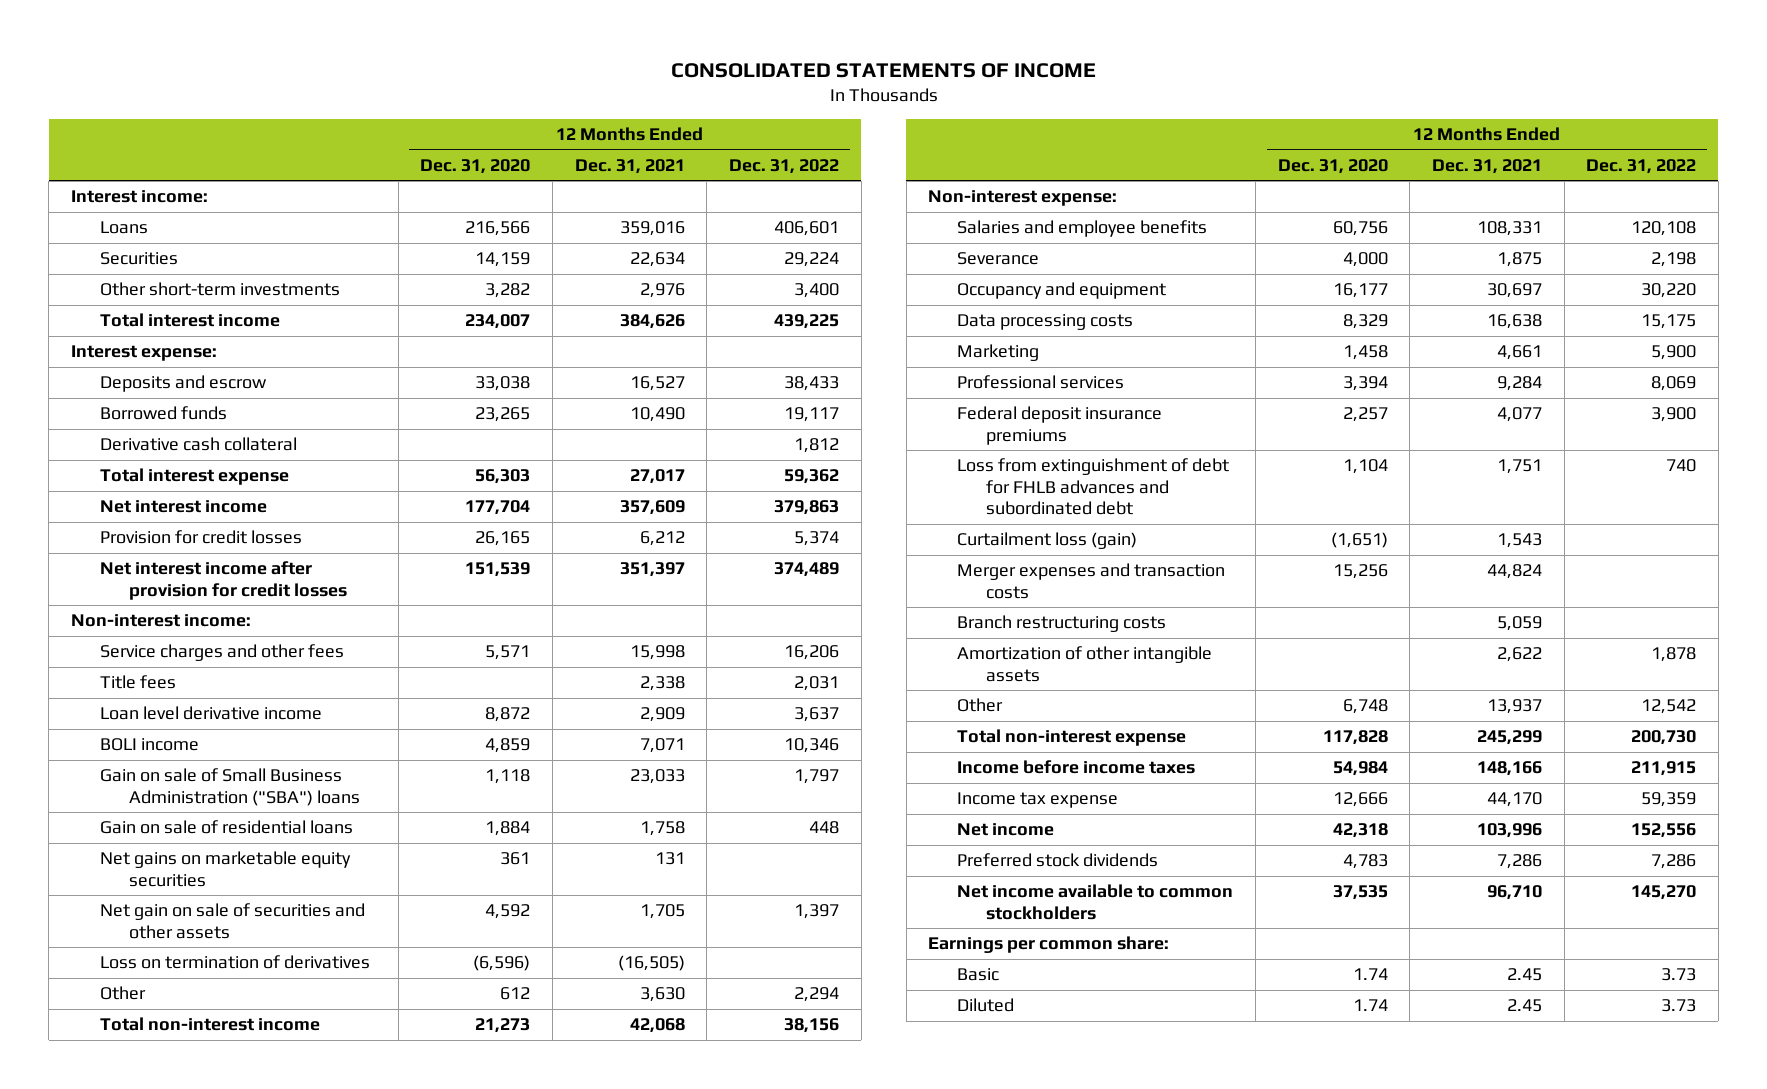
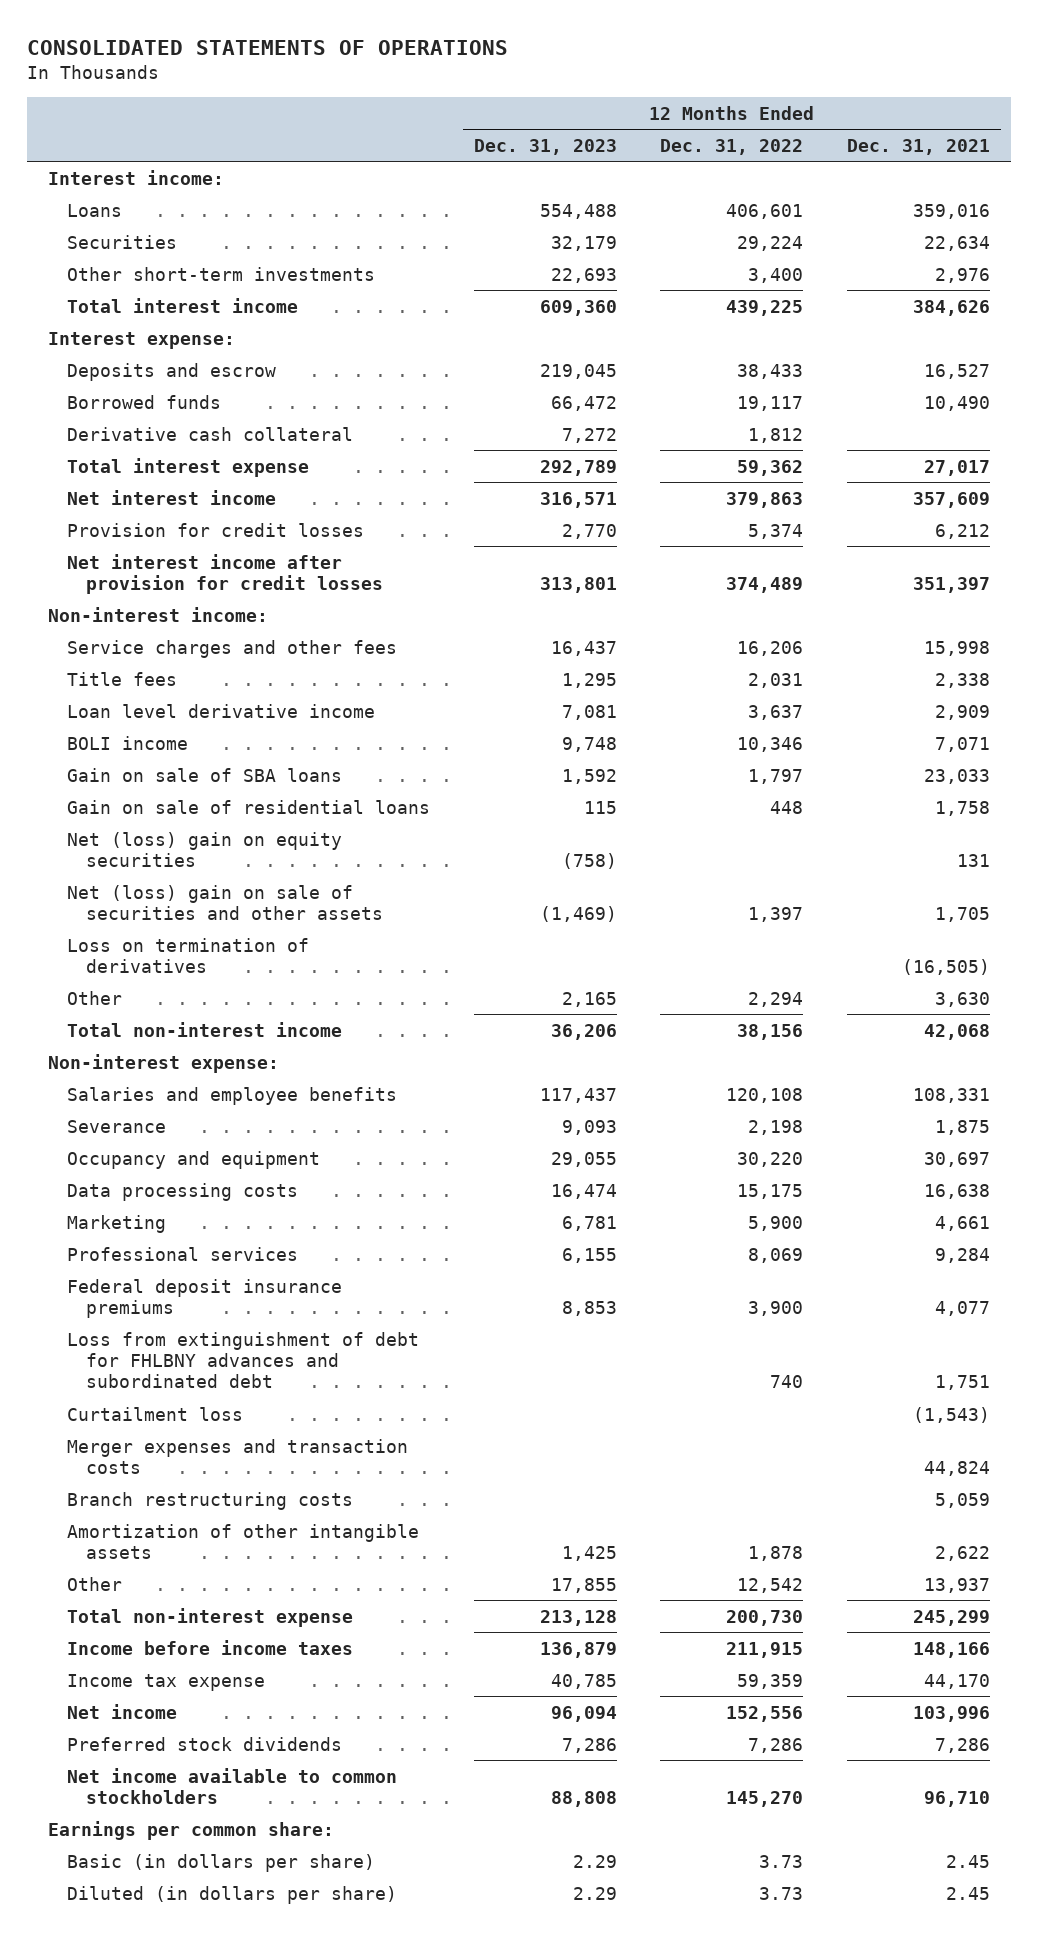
- CONSOLIDATED STATEMENTS OF INCOME
+ CONSOLIDATED STATEMENTS OF OPERATIONS
- | 12 Months Ended Dec. 31, 2020 | 12 Months Ended Dec. 31, 2021 | 12 Months Ended Dec. 31, 2022
+ | 12 Months Ended Dec. 31, 2023 | 12 Months Ended Dec. 31, 2022 | 12 Months Ended Dec. 31, 2021
- Gain on sale of Small Business Administration ("SBA") loans | 1,118 | 23,033 | 1,797
+ Gain on sale of SBA loans | 1,592 | 1,797 | 23,033
- Net gains on marketable equity securities | 361 | 131 |
- Net gain on sale of securities and other assets | 4,592 | 1,705 | 1,397
+ Net (loss) gain on equity securities | (758) | | 131
+ Net (loss) gain on sale of securities and other assets | (1,469) | 1,397 | 1,705
- Loss from extinguishment of debt for FHLB advances and subordinated debt | 1,104 | 1,751 | 740
- Curtailment loss (gain) | (1,651) | 1,543 |
+ Loss from extinguishment of debt for FHLBNY advances and subordinated debt | | 740 | 1,751
+ Curtailment loss | | | (1,543)
- Basic | 1.74 | 2.45 | 3.73
- Diluted | 1.74 | 2.45 | 3.73
+ Basic (in dollars per share) | 2.29 | 3.73 | 2.45
+ Diluted (in dollars per share) | 2.29 | 3.73 | 2.45

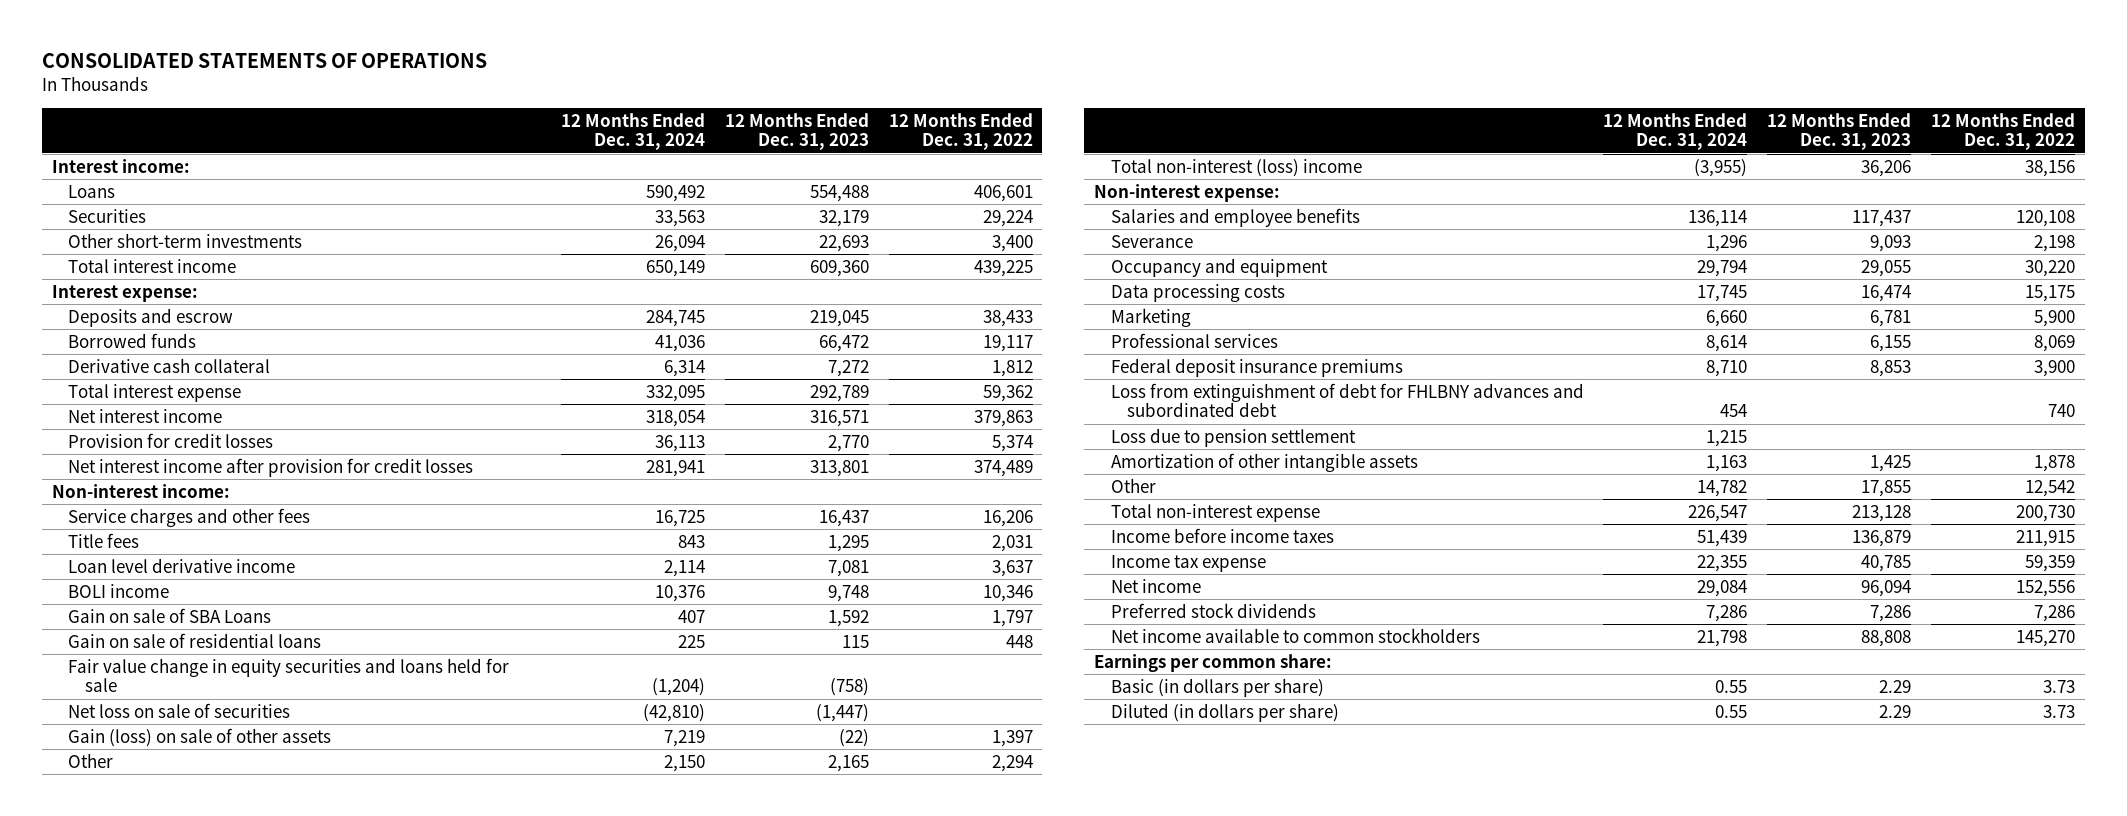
- | 12 Months Ended Dec. 31, 2023 | 12 Months Ended Dec. 31, 2022 | 12 Months Ended Dec. 31, 2021
+ | 12 Months Ended Dec. 31, 2024 | 12 Months Ended Dec. 31, 2023 | 12 Months Ended Dec. 31, 2022
- Gain on sale of SBA loans | 1,592 | 1,797 | 23,033
+ Gain on sale of SBA Loans | 407 | 1,592 | 1,797
- Net (loss) gain on equity securities | (758) | | 131
- Net (loss) gain on sale of securities and other assets | (1,469) | 1,397 | 1,705
- Loss on termination of derivatives | | | (16,505)
+ Fair value change in equity securities and loans held for sale | (1,204) | (758) |
+ Net loss on sale of securities | (42,810) | (1,447) |
+ Gain (loss) on sale of other assets | 7,219 | (22) | 1,397
- Total non-interest income | 36,206 | 38,156 | 42,068
+ Total non-interest (loss) income | (3,955) | 36,206 | 38,156
- Curtailment loss | | | (1,543)
- Merger expenses and transaction costs | | | 44,824
- Branch restructuring costs | | | 5,059
+ Loss due to pension settlement | 1,215 | |

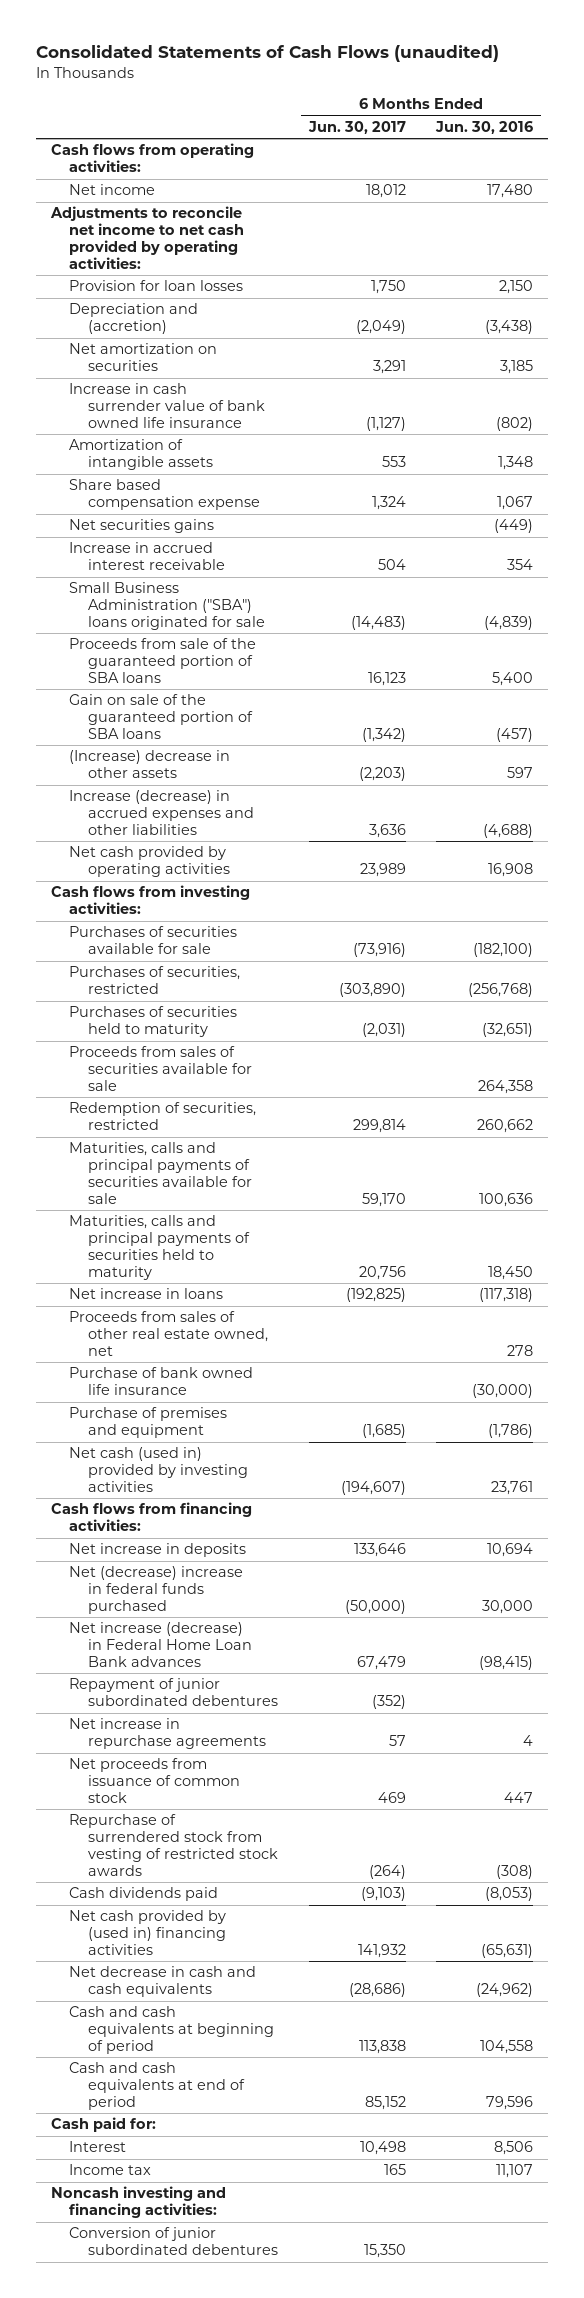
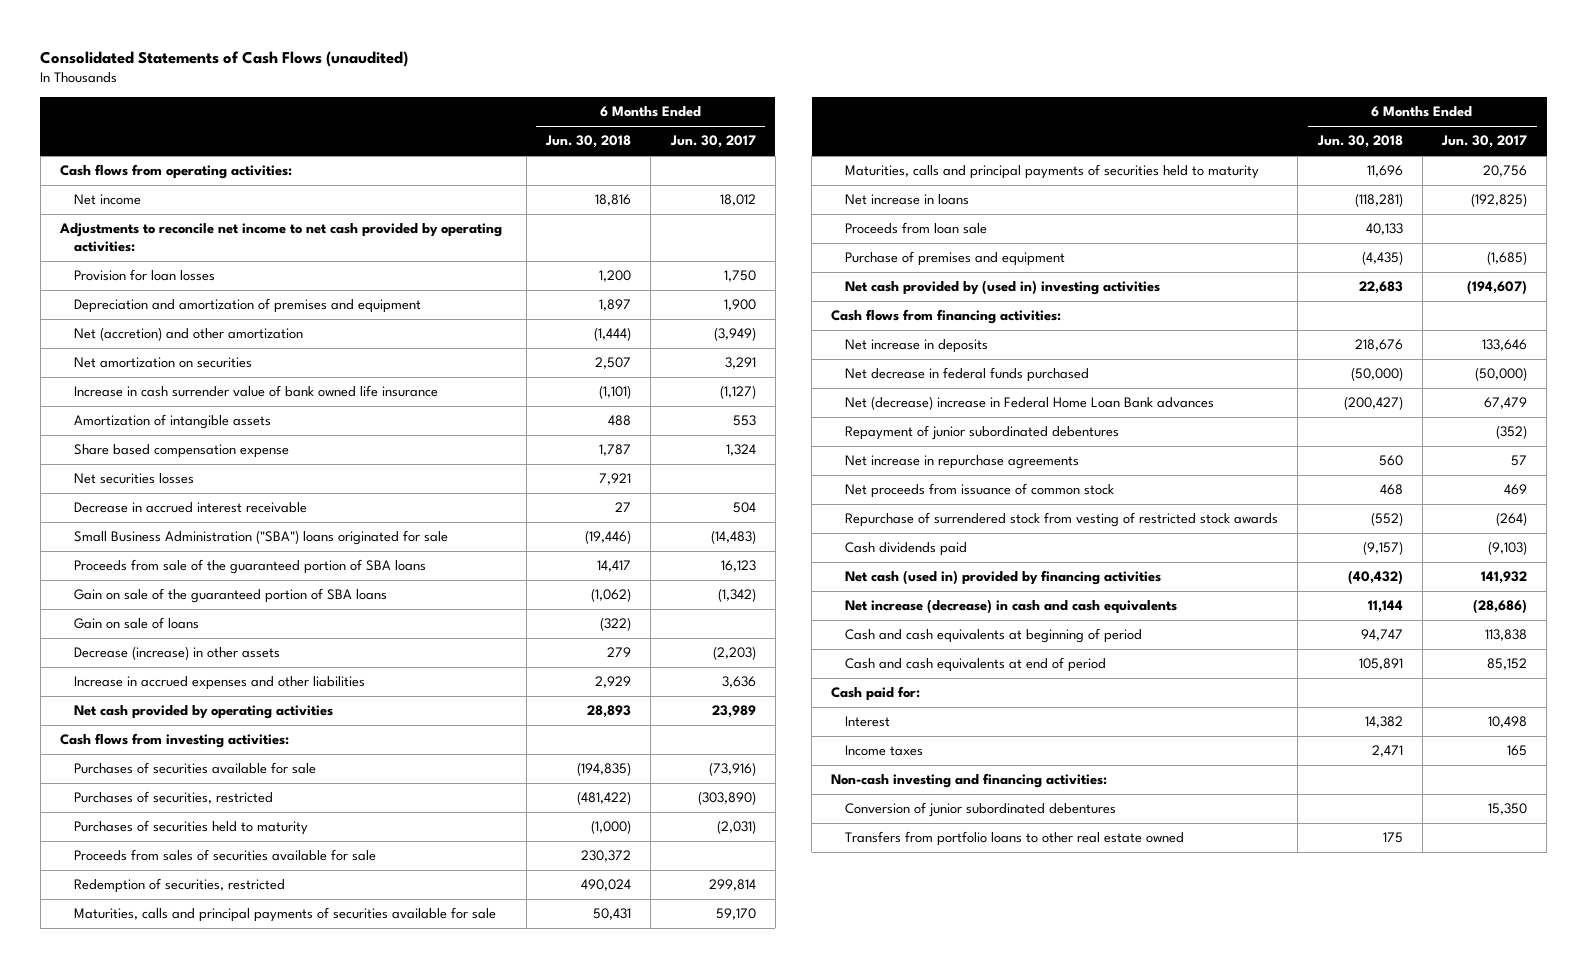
- | 6 Months Ended Jun. 30, 2017 | 6 Months Ended Jun. 30, 2016
+ | 6 Months Ended Jun. 30, 2018 | 6 Months Ended Jun. 30, 2017
- Depreciation and (accretion) | (2,049) | (3,438)
+ Depreciation and amortization of premises and equipment | 1,897 | 1,900
+ Net (accretion) and other amortization | (1,444) | (3,949)
- Net securities gains | | (449)
- Increase in accrued interest receivable | 504 | 354
+ Net securities losses | 7,921 |
+ Decrease in accrued interest receivable | 27 | 504
- (Increase) decrease in other assets | (2,203) | 597
- Increase (decrease) in accrued expenses and other liabilities | 3,636 | (4,688)
+ Gain on sale of loans | (322) |
+ Decrease (increase) in other assets | 279 | (2,203)
+ Increase in accrued expenses and other liabilities | 2,929 | 3,636
- Proceeds from sales of other real estate owned, net | | 278
- Purchase of bank owned life insurance | | (30,000)
+ Proceeds from loan sale | 40,133 |
- Net cash (used in) provided by investing activities | (194,607) | 23,761
+ Net cash provided by (used in) investing activities | 22,683 | (194,607)
- Net (decrease) increase in federal funds purchased | (50,000) | 30,000
- Net increase (decrease) in Federal Home Loan Bank advances | 67,479 | (98,415)
+ Net decrease in federal funds purchased | (50,000) | (50,000)
+ Net (decrease) increase in Federal Home Loan Bank advances | (200,427) | 67,479
- Net cash provided by (used in) financing activities | 141,932 | (65,631)
- Net decrease in cash and cash equivalents | (28,686) | (24,962)
+ Net cash (used in) provided by financing activities | (40,432) | 141,932
+ Net increase (decrease) in cash and cash equivalents | 11,144 | (28,686)
- Income tax | 165 | 11,107
- Noncash investing and financing activities:
+ Income taxes | 2,471 | 165
+ Non-cash investing and financing activities:
+ Transfers from portfolio loans to other real estate owned | 175 |

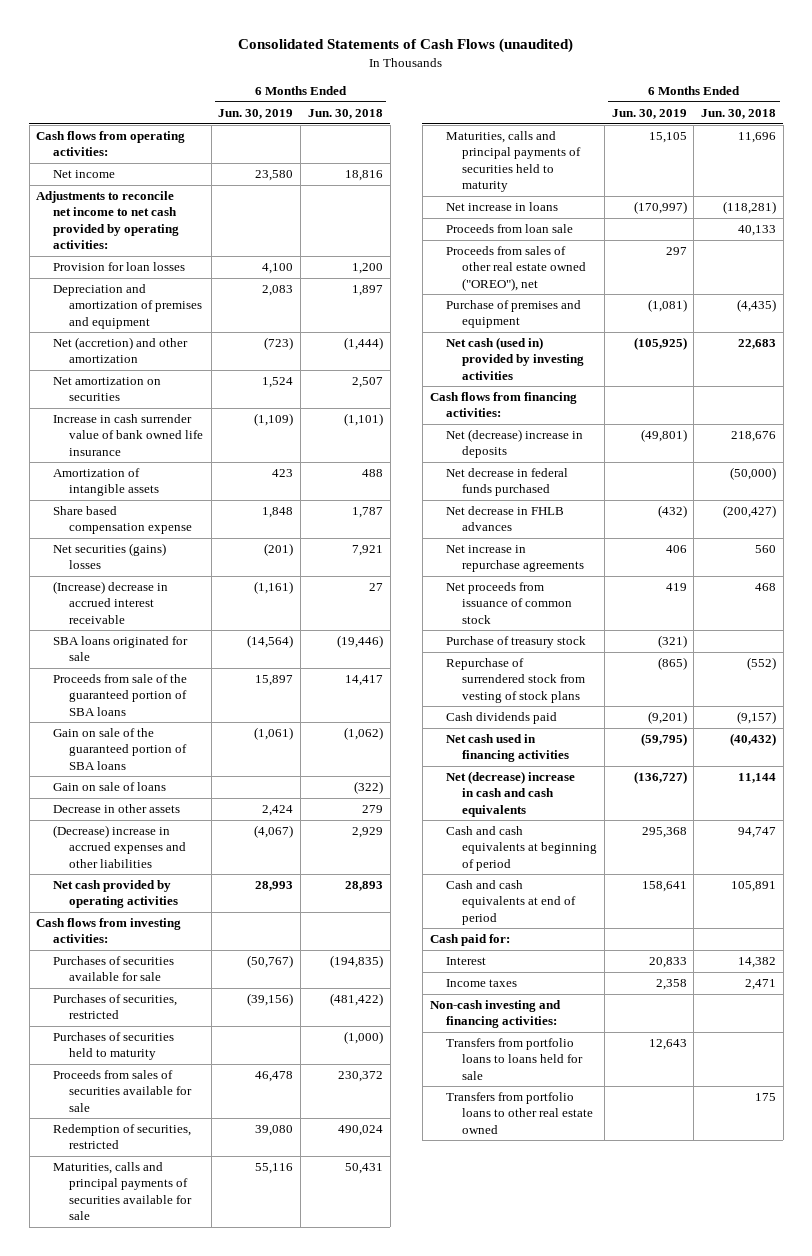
- | 6 Months Ended Jun. 30, 2018 | 6 Months Ended Jun. 30, 2017
+ | 6 Months Ended Jun. 30, 2019 | 6 Months Ended Jun. 30, 2018
- Net securities losses | 7,921 |
- Decrease in accrued interest receivable | 27 | 504
- Small Business Administration ("SBA") loans originated for sale | (19,446) | (14,483)
+ Net securities (gains) losses | (201) | 7,921
+ (Increase) decrease in accrued interest receivable | (1,161) | 27
+ SBA loans originated for sale | (14,564) | (19,446)
- Decrease (increase) in other assets | 279 | (2,203)
- Increase in accrued expenses and other liabilities | 2,929 | 3,636
+ Decrease in other assets | 2,424 | 279
+ (Decrease) increase in accrued expenses and other liabilities | (4,067) | 2,929
+ Proceeds from sales of other real estate owned ("OREO"), net | 297 |
- Net cash provided by (used in) investing activities | 22,683 | (194,607)
+ Net cash (used in) provided by investing activities | (105,925) | 22,683
- Net increase in deposits | 218,676 | 133,646
+ Net (decrease) increase in deposits | (49,801) | 218,676
- Net (decrease) increase in Federal Home Loan Bank advances | (200,427) | 67,479
- Repayment of junior subordinated debentures | | (352)
+ Net decrease in FHLB advances | (432) | (200,427)
- Repurchase of surrendered stock from vesting of restricted stock awards | (552) | (264)
+ Purchase of treasury stock | (321) |
+ Repurchase of surrendered stock from vesting of stock plans | (865) | (552)
- Net cash (used in) provided by financing activities | (40,432) | 141,932
- Net increase (decrease) in cash and cash equivalents | 11,144 | (28,686)
+ Net cash used in financing activities | (59,795) | (40,432)
+ Net (decrease) increase in cash and cash equivalents | (136,727) | 11,144
- Conversion of junior subordinated debentures | | 15,350
+ Transfers from portfolio loans to loans held for sale | 12,643 |

